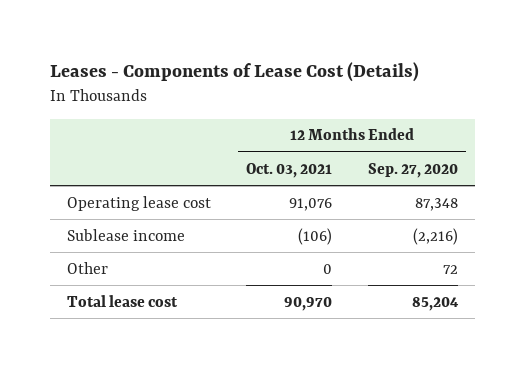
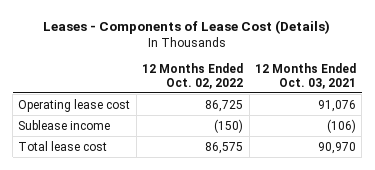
- | 12 Months Ended Oct. 03, 2021 | 12 Months Ended Sep. 27, 2020
+ | 12 Months Ended Oct. 02, 2022 | 12 Months Ended Oct. 03, 2021
- Other | 0 | 72

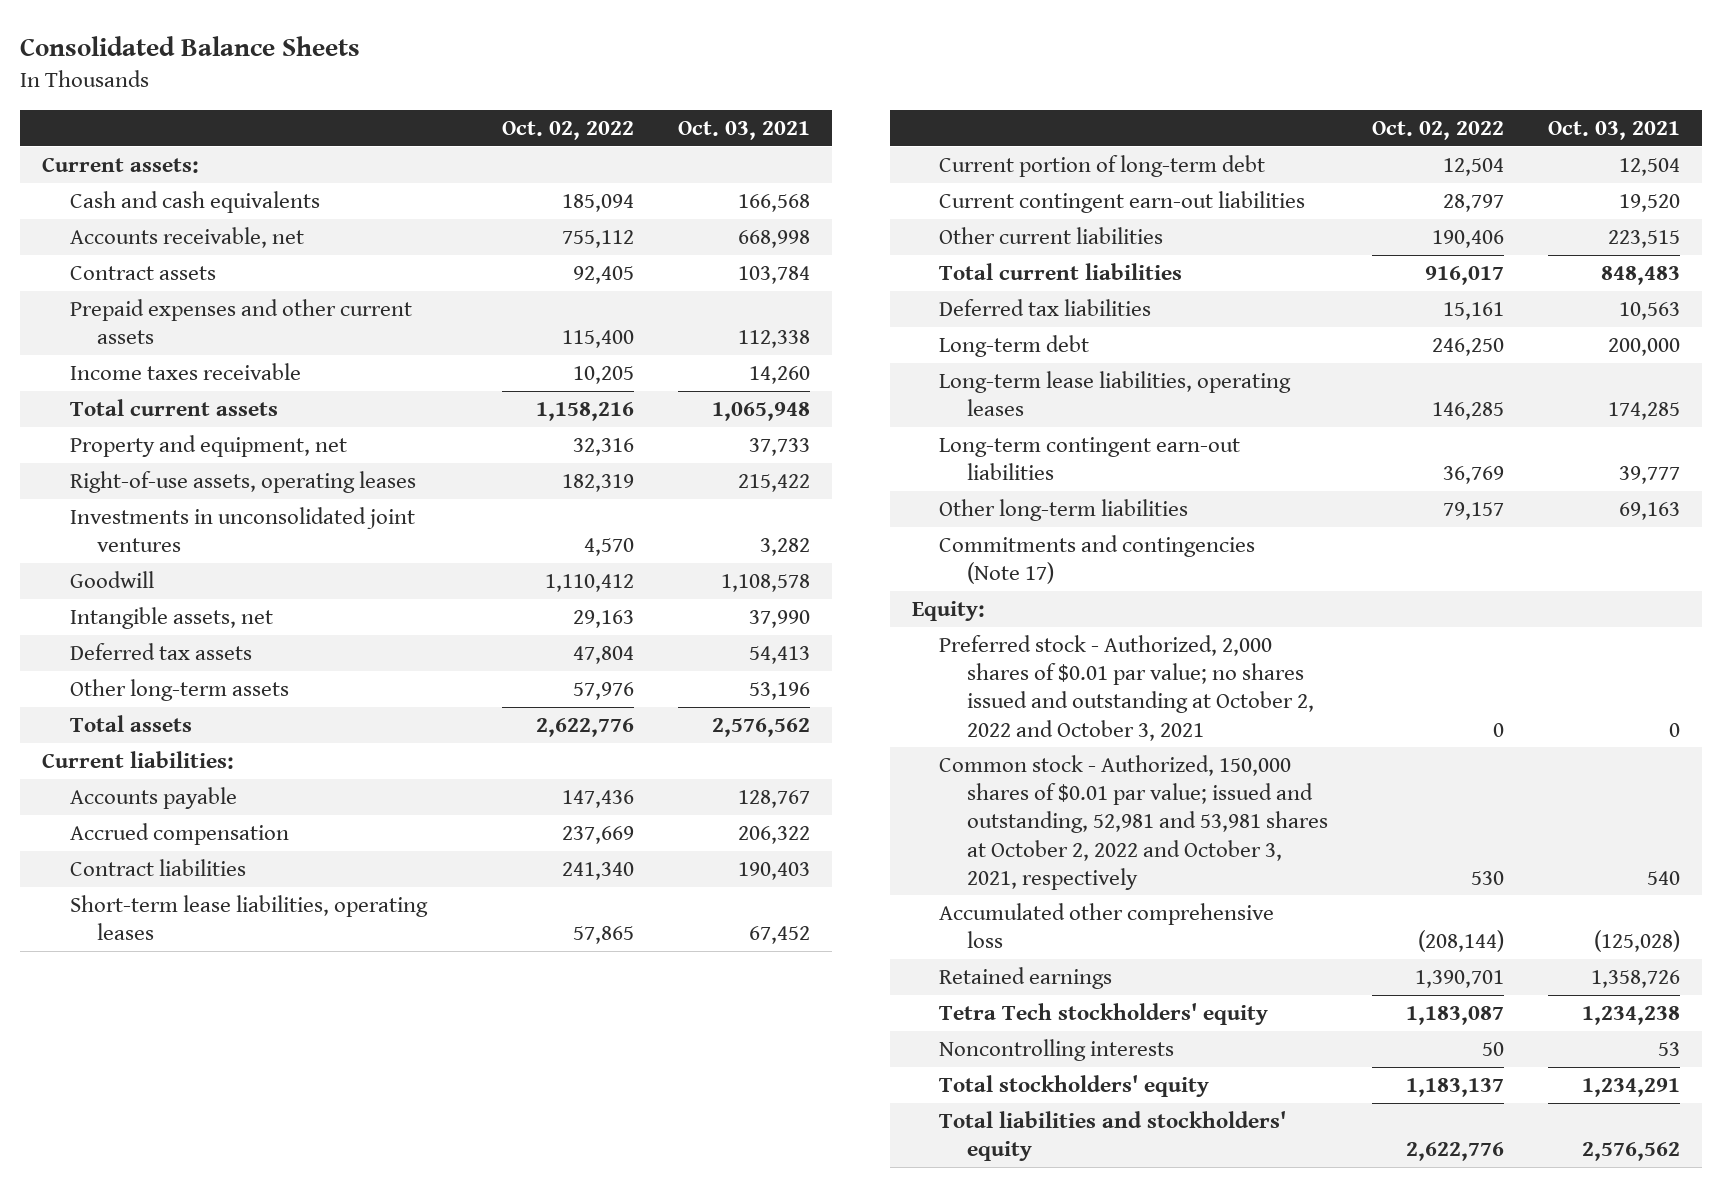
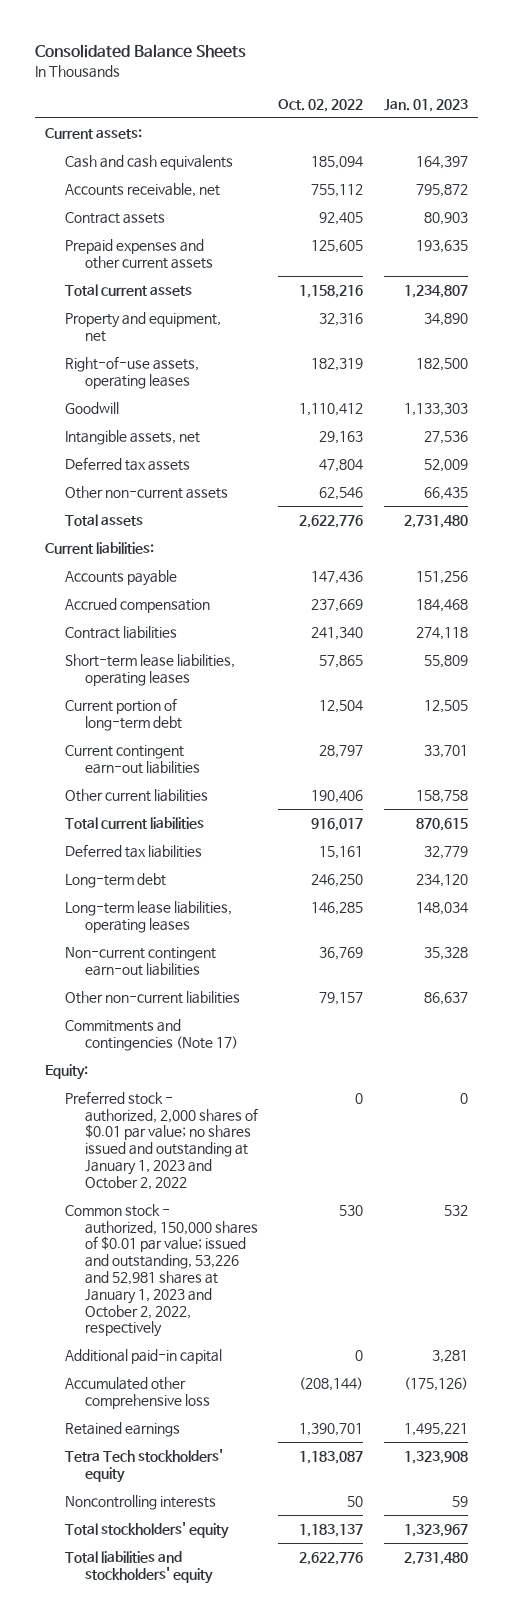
- | Oct. 02, 2022 | Oct. 03, 2021
+ | Oct. 02, 2022 | Jan. 01, 2023
- Prepaid expenses and other current assets | 115,400 | 112,338
- Income taxes receivable | 10,205 | 14,260
+ Prepaid expenses and other current assets | 125,605 | 193,635
- Investments in unconsolidated joint ventures | 4,570 | 3,282
- Other long-term assets | 57,976 | 53,196
+ Other non-current assets | 62,546 | 66,435
- Long-term contingent earn-out liabilities | 36,769 | 39,777
- Other long-term liabilities | 79,157 | 69,163
+ Non-current contingent earn-out liabilities | 36,769 | 35,328
+ Other non-current liabilities | 79,157 | 86,637
- Preferred stock - Authorized, 2,000 shares of $0.01 par value; no shares issued and outstanding at October 2, 2022 and October 3, 2021 | 0 | 0
- Common stock - Authorized, 150,000 shares of $0.01 par value; issued and outstanding, 52,981 and 53,981 shares at October 2, 2022 and October 3, 2021, respectively | 530 | 540
+ Preferred stock - authorized, 2,000 shares of $0.01 par value; no shares issued and outstanding at January 1, 2023 and October 2, 2022 | 0 | 0
+ Common stock - authorized, 150,000 shares of $0.01 par value; issued and outstanding, 53,226 and 52,981 shares at January 1, 2023 and October 2, 2022, respectively | 530 | 532
+ Additional paid-in capital | 0 | 3,281

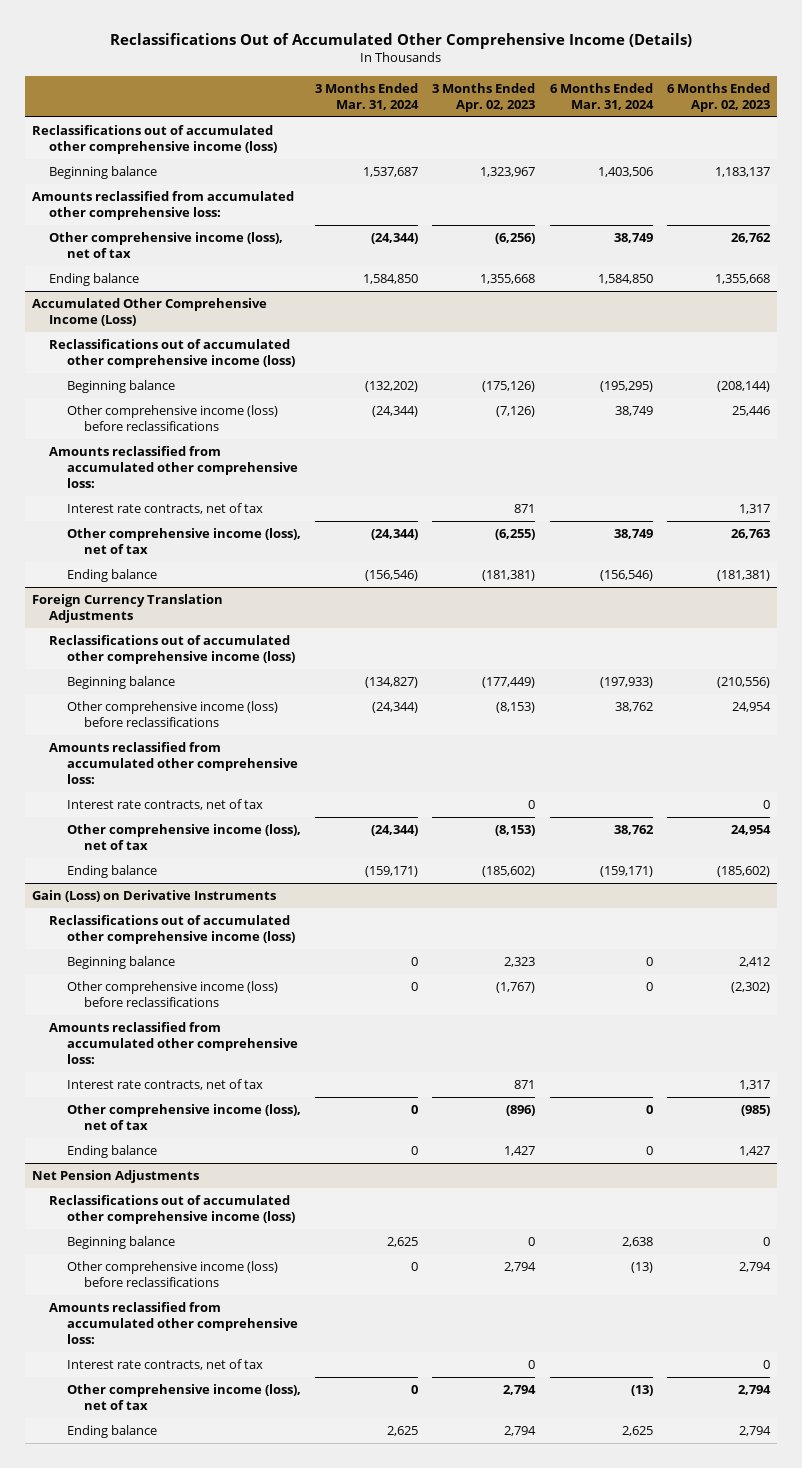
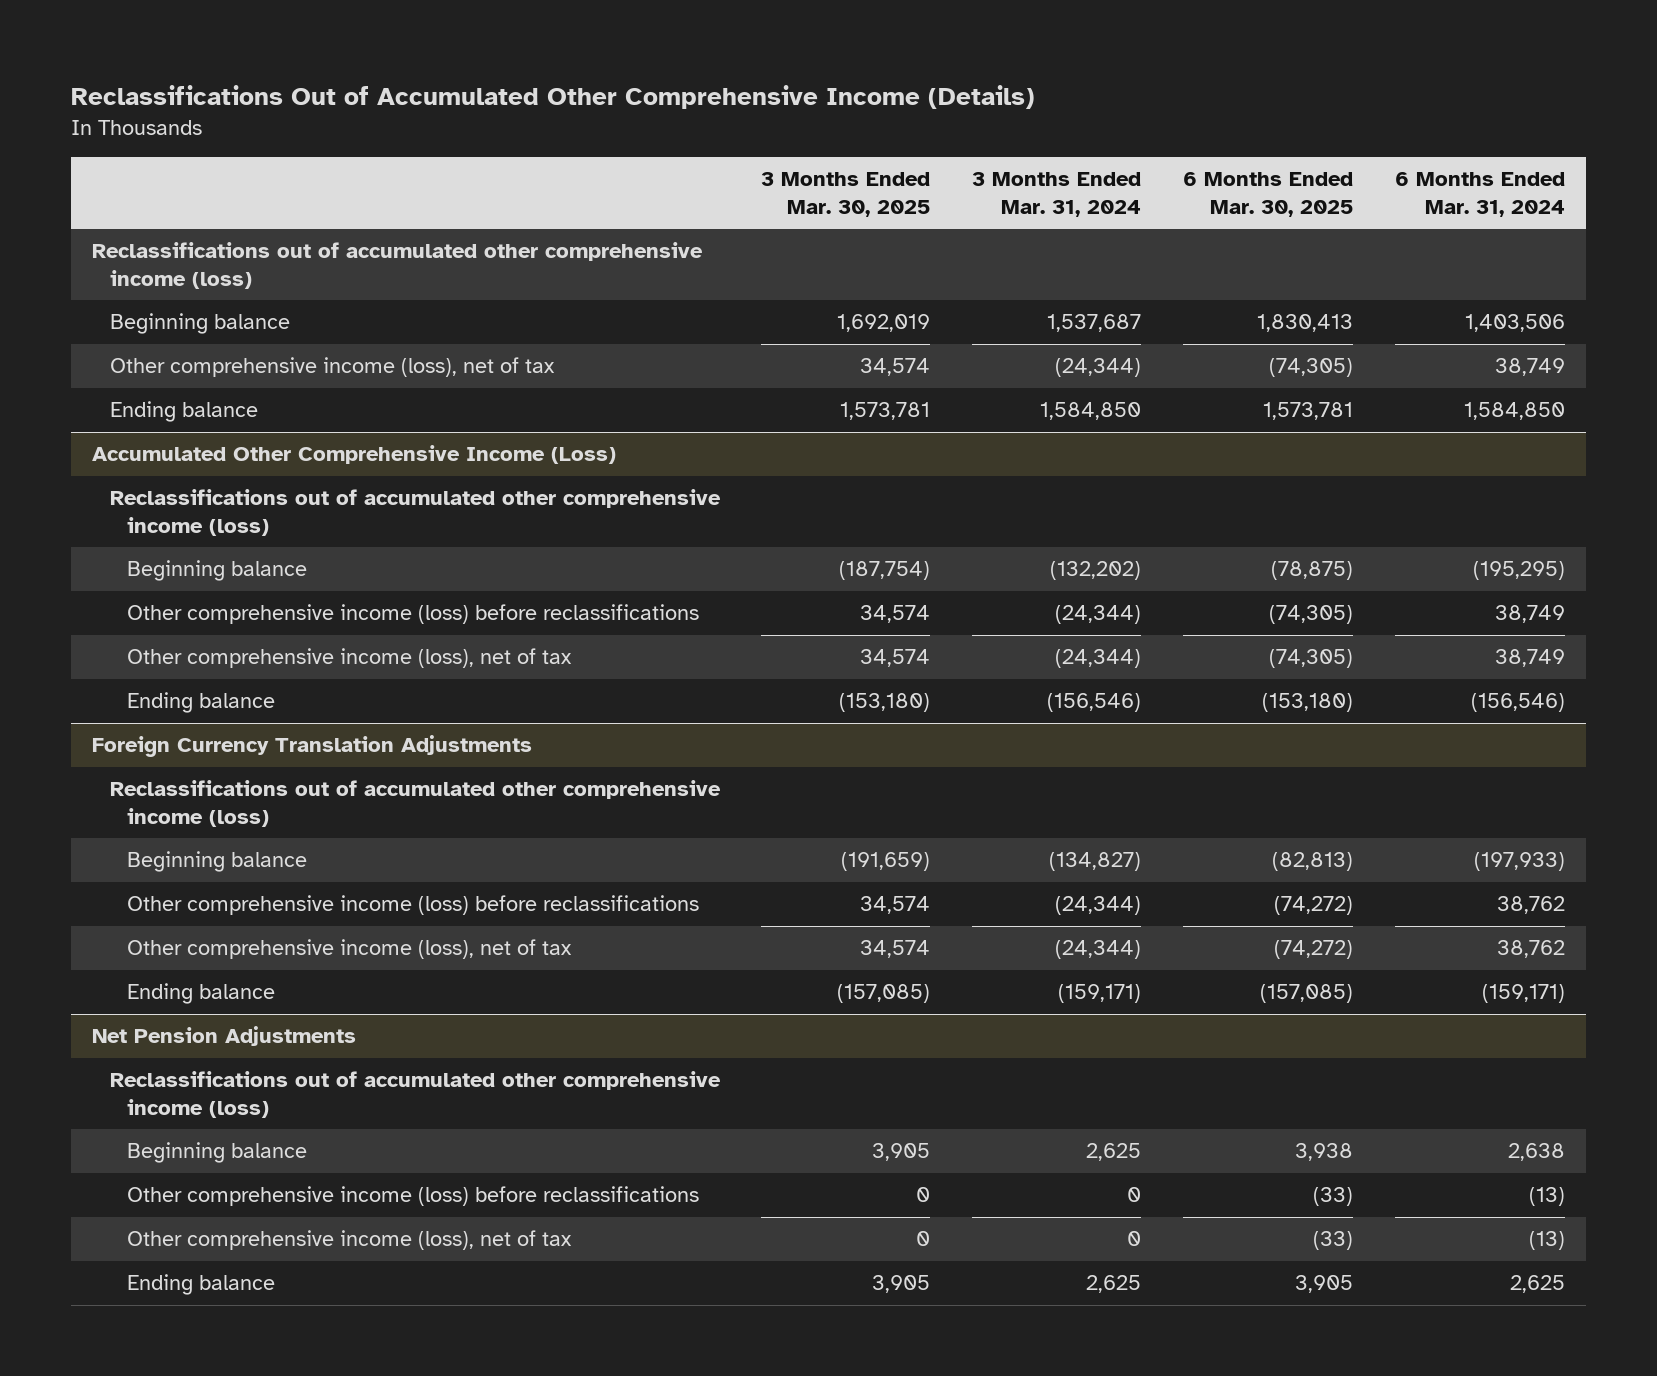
- | 3 Months Ended Mar. 31, 2024 | 3 Months Ended Apr. 02, 2023 | 6 Months Ended Mar. 31, 2024 | 6 Months Ended Apr. 02, 2023
+ | 3 Months Ended Mar. 30, 2025 | 3 Months Ended Mar. 31, 2024 | 6 Months Ended Mar. 30, 2025 | 6 Months Ended Mar. 31, 2024
- Amounts reclassified from accumulated other comprehensive loss:
@ Accumulated Other Comprehensive Income (Loss)
- Amounts reclassified from accumulated other comprehensive loss:
- Interest rate contracts, net of tax | | 871 | | 1,317
@ Foreign Currency Translation Adjustments
- Amounts reclassified from accumulated other comprehensive loss:
- Interest rate contracts, net of tax | | 0 | | 0
- Gain (Loss) on Derivative Instruments
- Reclassifications out of accumulated other comprehensive income (loss)
- Beginning balance | 0 | 2,323 | 0 | 2,412
- Other comprehensive income (loss) before reclassifications | 0 | (1,767) | 0 | (2,302)
- Amounts reclassified from accumulated other comprehensive loss:
- Interest rate contracts, net of tax | | 871 | | 1,317
- Other comprehensive income (loss), net of tax | 0 | (896) | 0 | (985)
- Ending balance | 0 | 1,427 | 0 | 1,427
@ Net Pension Adjustments
- Amounts reclassified from accumulated other comprehensive loss:
- Interest rate contracts, net of tax | | 0 | | 0

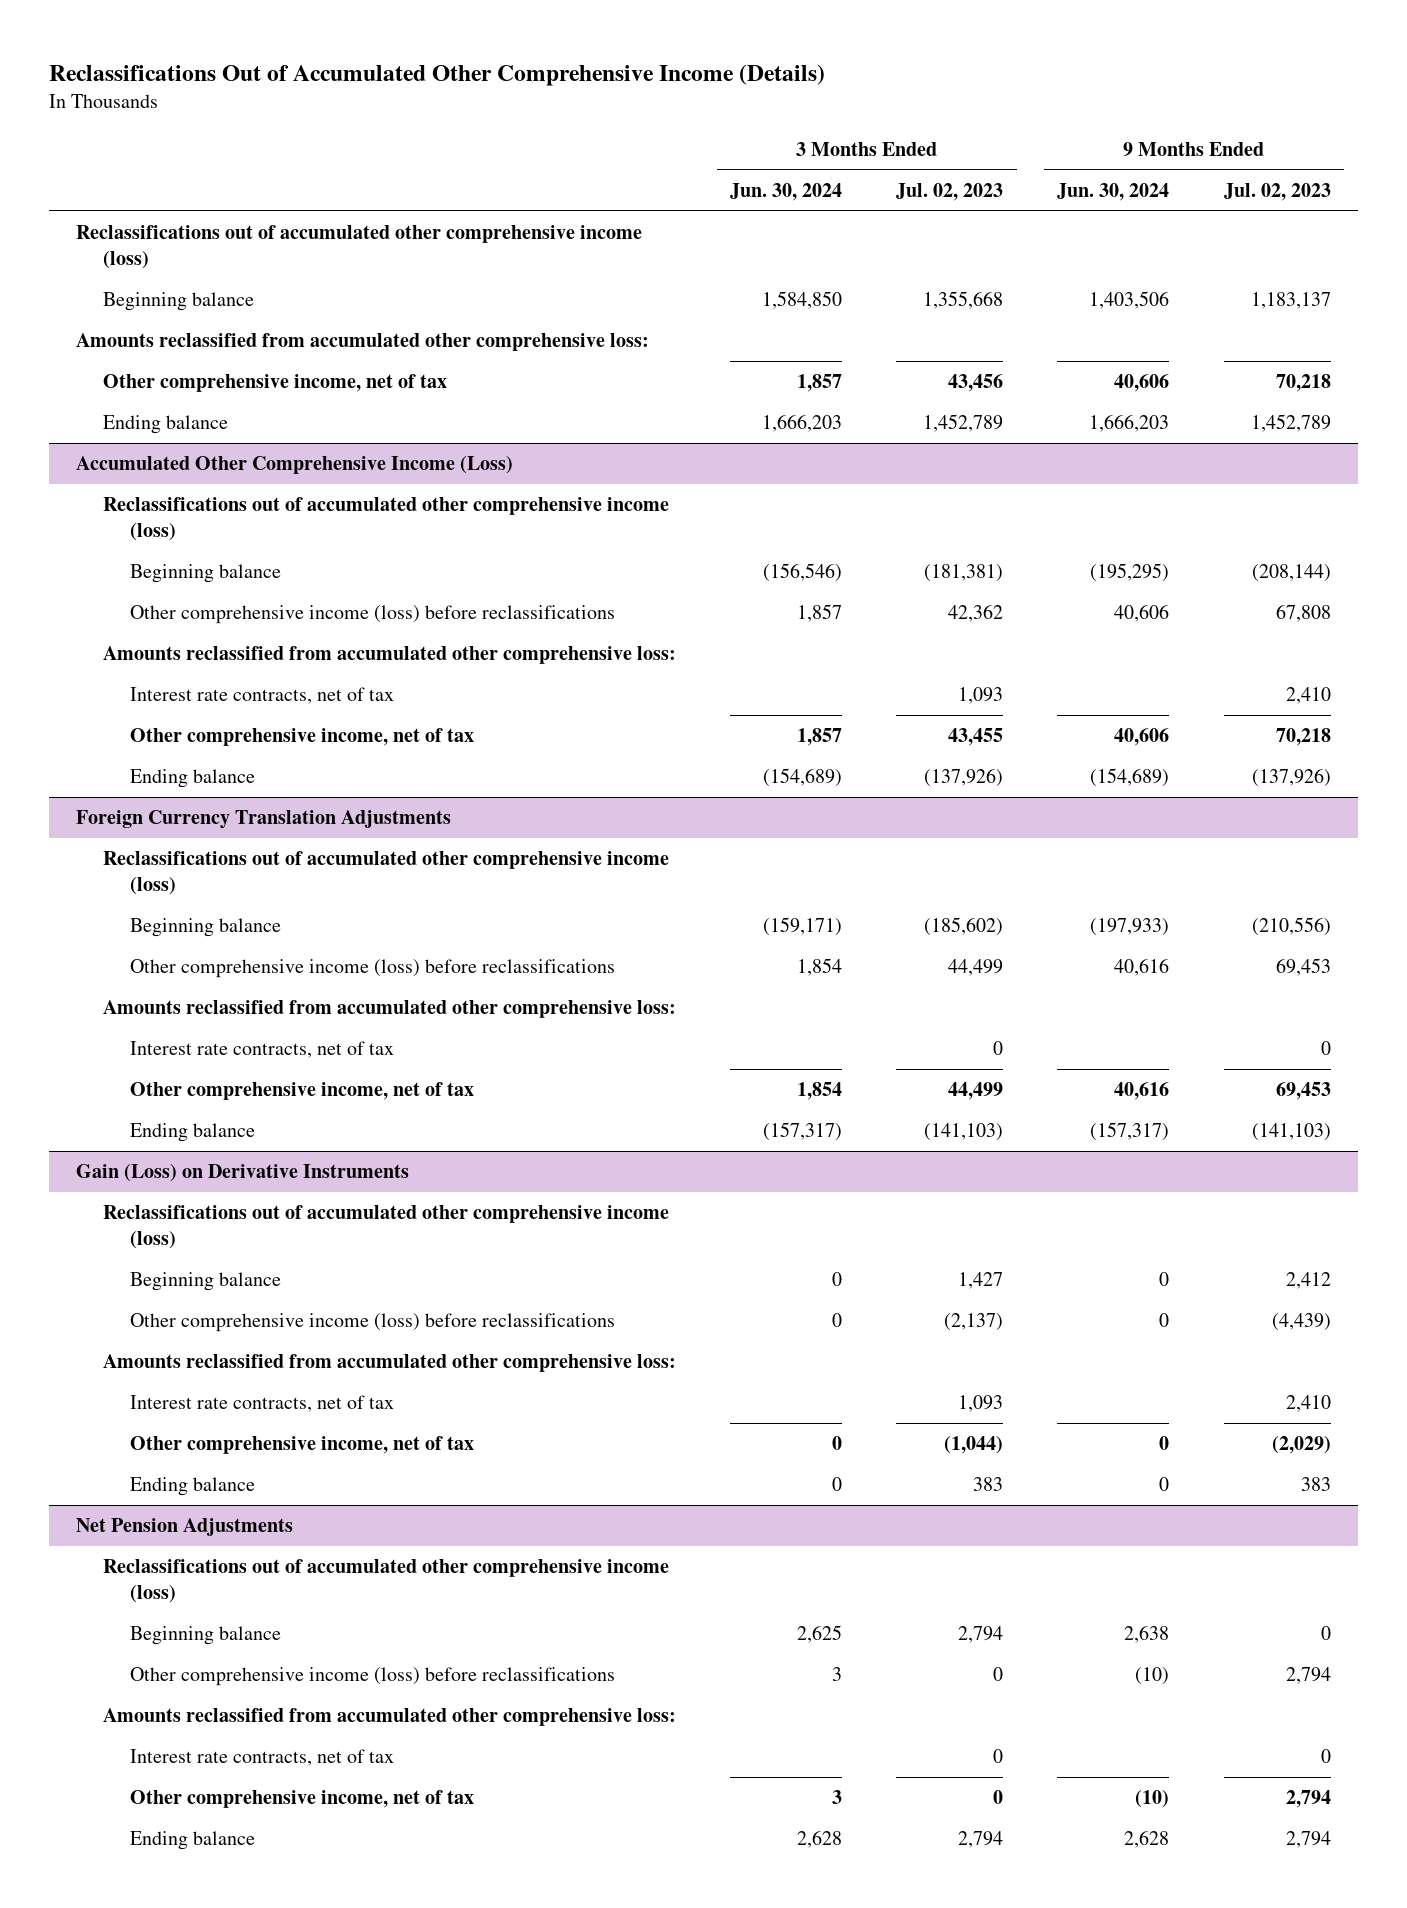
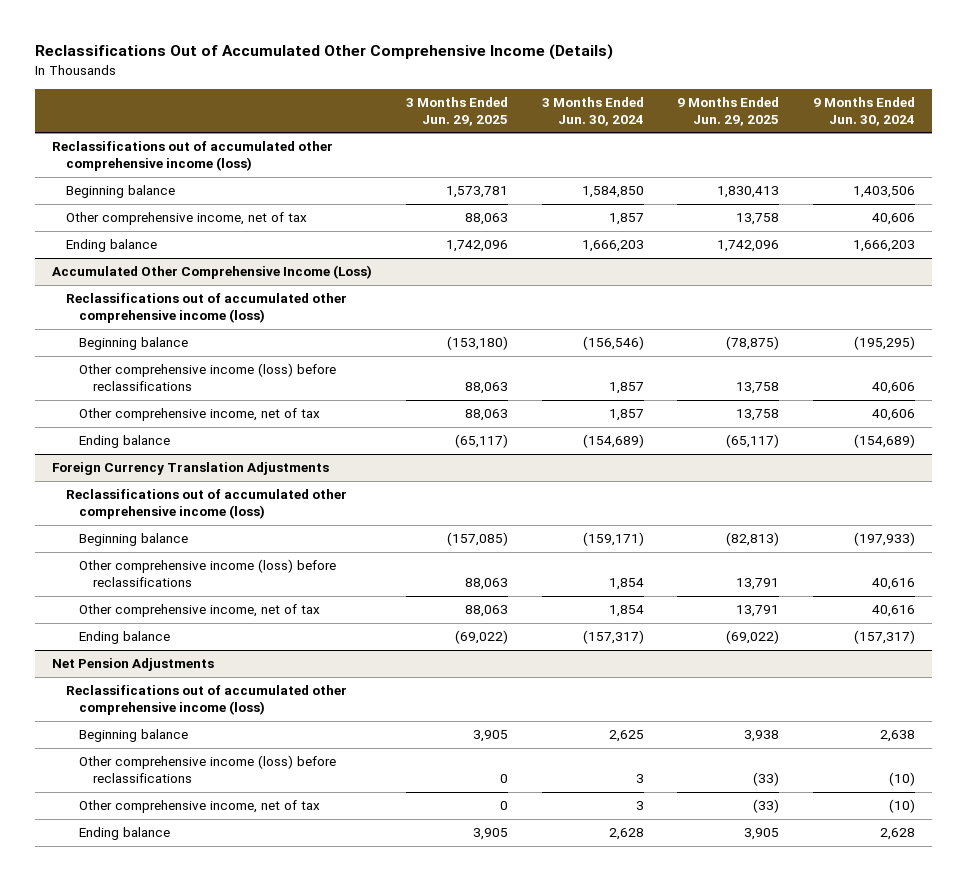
- | 3 Months Ended Jun. 30, 2024 | 3 Months Ended Jul. 02, 2023 | 9 Months Ended Jun. 30, 2024 | 9 Months Ended Jul. 02, 2023
+ | 3 Months Ended Jun. 29, 2025 | 3 Months Ended Jun. 30, 2024 | 9 Months Ended Jun. 29, 2025 | 9 Months Ended Jun. 30, 2024
- Amounts reclassified from accumulated other comprehensive loss:
@ Accumulated Other Comprehensive Income (Loss)
- Amounts reclassified from accumulated other comprehensive loss:
- Interest rate contracts, net of tax | | 1,093 | | 2,410
@ Foreign Currency Translation Adjustments
- Amounts reclassified from accumulated other comprehensive loss:
- Interest rate contracts, net of tax | | 0 | | 0
- Gain (Loss) on Derivative Instruments
- Reclassifications out of accumulated other comprehensive income (loss)
- Beginning balance | 0 | 1,427 | 0 | 2,412
- Other comprehensive income (loss) before reclassifications | 0 | (2,137) | 0 | (4,439)
- Amounts reclassified from accumulated other comprehensive loss:
- Interest rate contracts, net of tax | | 1,093 | | 2,410
- Other comprehensive income, net of tax | 0 | (1,044) | 0 | (2,029)
- Ending balance | 0 | 383 | 0 | 383
@ Net Pension Adjustments
- Amounts reclassified from accumulated other comprehensive loss:
- Interest rate contracts, net of tax | | 0 | | 0

